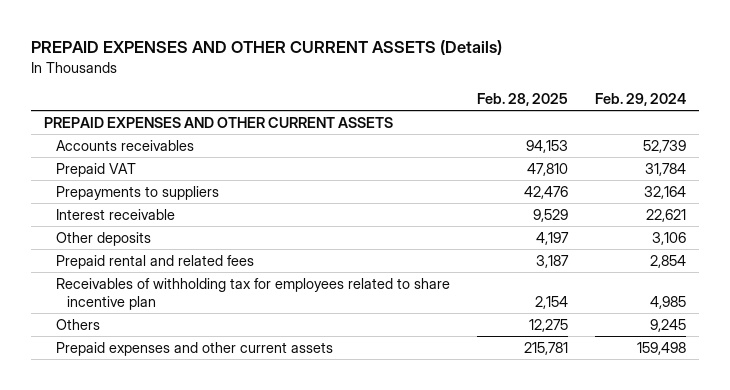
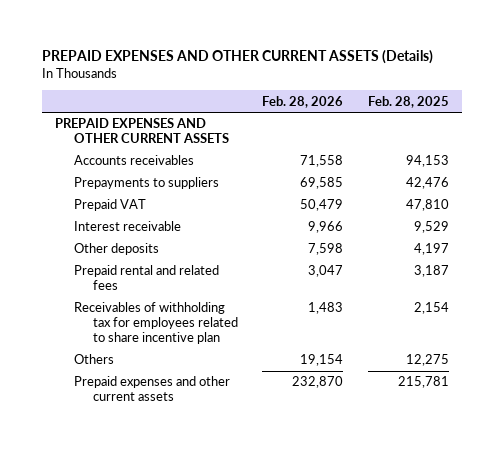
- | Feb. 28, 2025 | Feb. 29, 2024
+ | Feb. 28, 2026 | Feb. 28, 2025
moved down: Prepaid VAT | 50,479 | 47,810

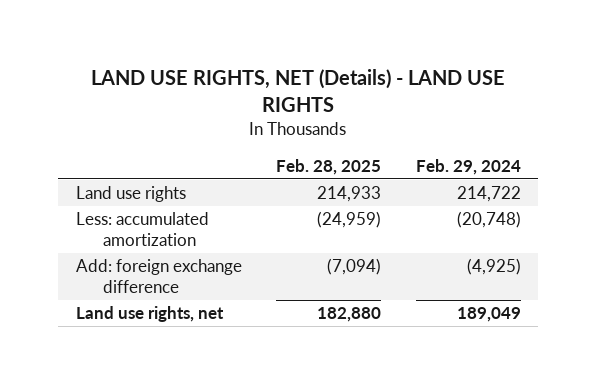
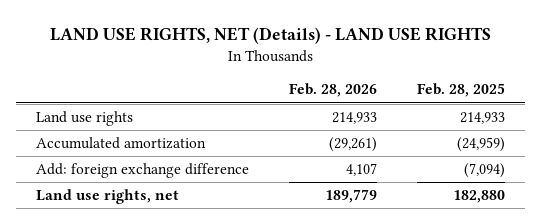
- | Feb. 28, 2025 | Feb. 29, 2024
+ | Feb. 28, 2026 | Feb. 28, 2025
- Less: accumulated amortization | (24,959) | (20,748)
+ Accumulated amortization | (29,261) | (24,959)

